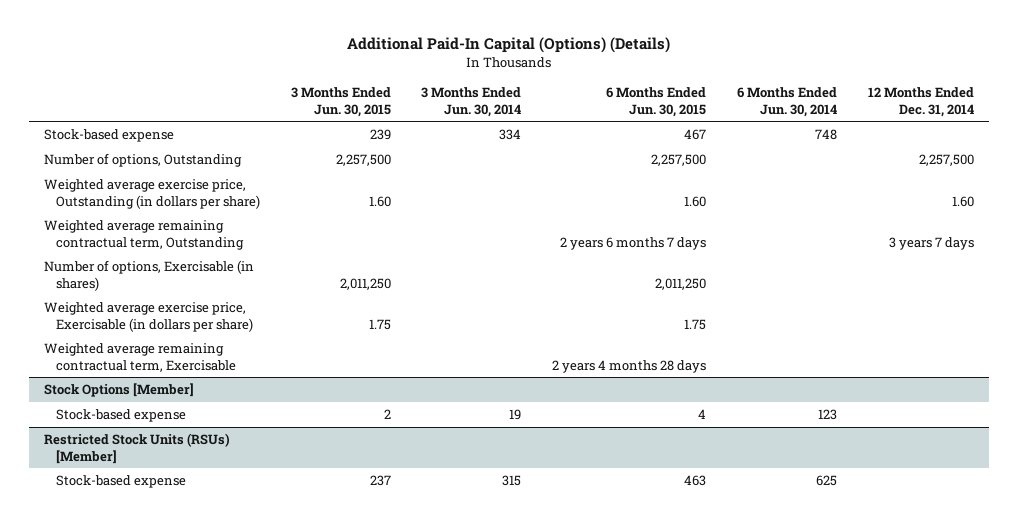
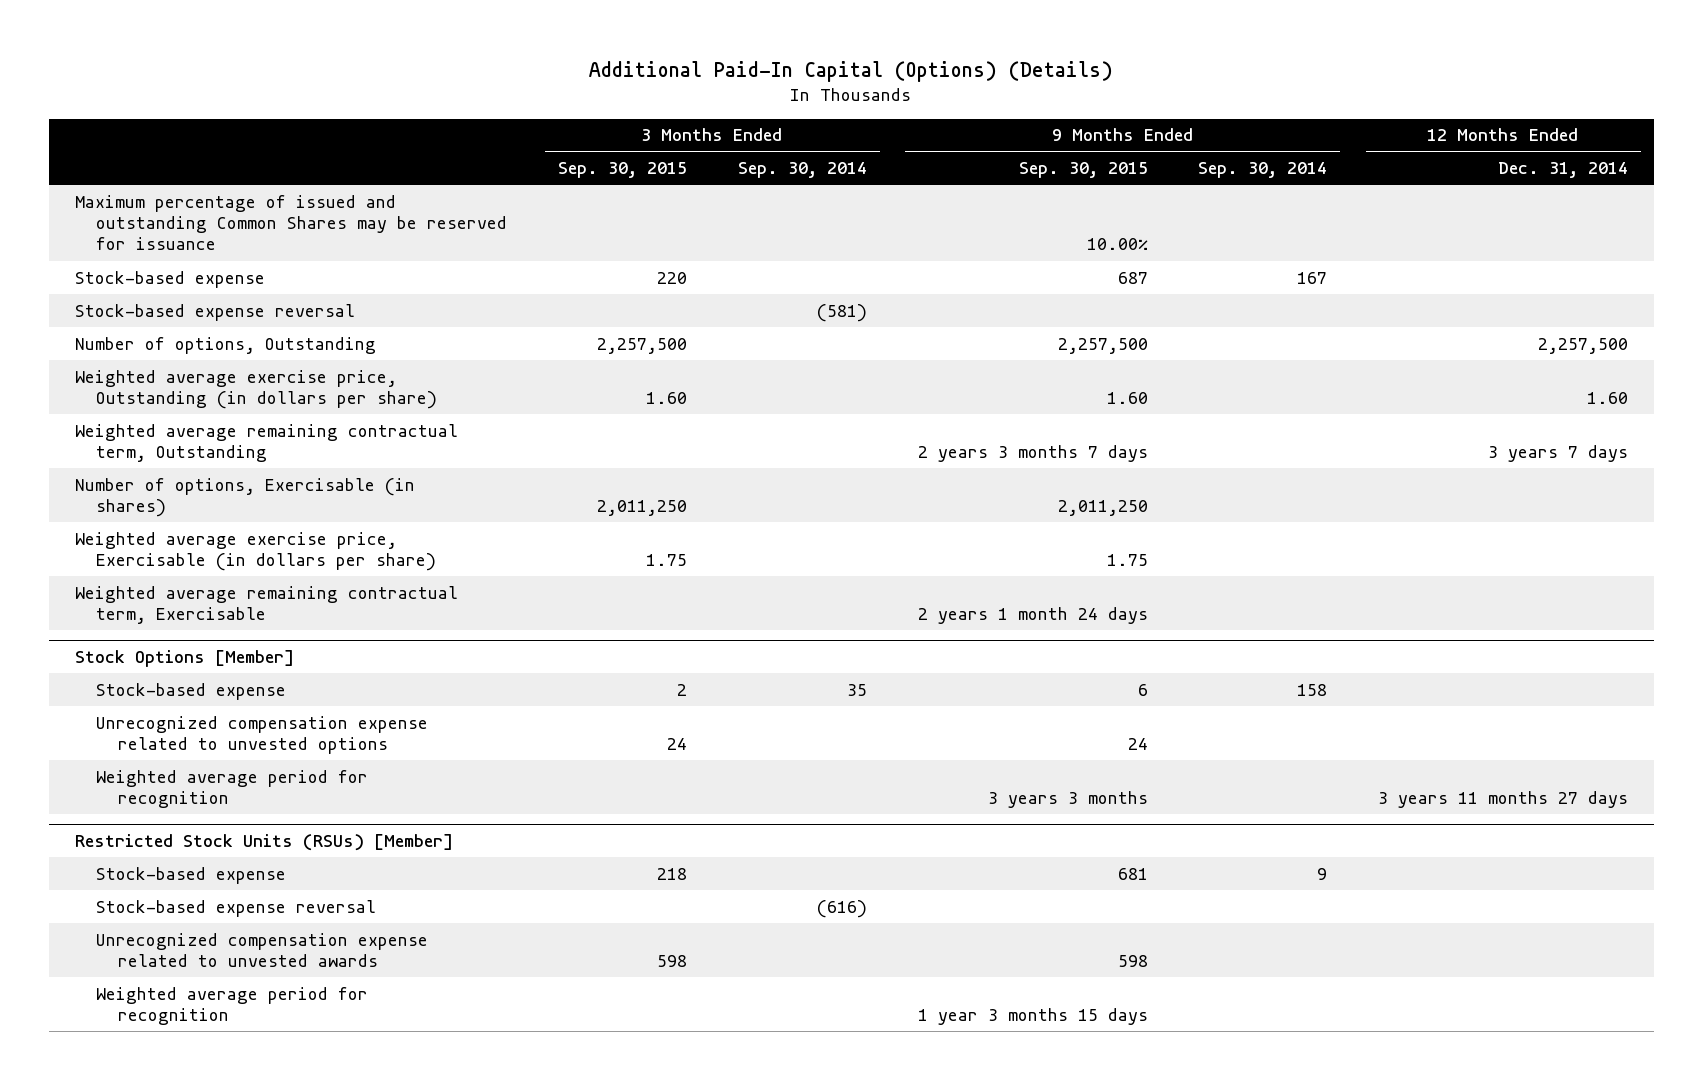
- | 3 Months Ended Jun. 30, 2015 | 3 Months Ended Jun. 30, 2014 | 6 Months Ended Jun. 30, 2015 | 6 Months Ended Jun. 30, 2014 | 12 Months Ended Dec. 31, 2014
+ | 3 Months Ended Sep. 30, 2015 | 3 Months Ended Sep. 30, 2014 | 9 Months Ended Sep. 30, 2015 | 9 Months Ended Sep. 30, 2014 | 12 Months Ended Dec. 31, 2014
+ Maximum percentage of issued and outstanding Common Shares may be reserved for issuance | | | 10.00% | |
+ Stock-based expense reversal | | (581) | | |
@ Stock Options [Member]
+ Unrecognized compensation expense related to unvested options | 24 | | 24 | |
+ Weighted average period for recognition | | | 3 years 3 months | | 3 years 11 months 27 days
@ Restricted Stock Units (RSUs) [Member]
+ Stock-based expense reversal | | (616) | | |
+ Unrecognized compensation expense related to unvested awards | 598 | | 598 | |
+ Weighted average period for recognition | | | 1 year 3 months 15 days | |

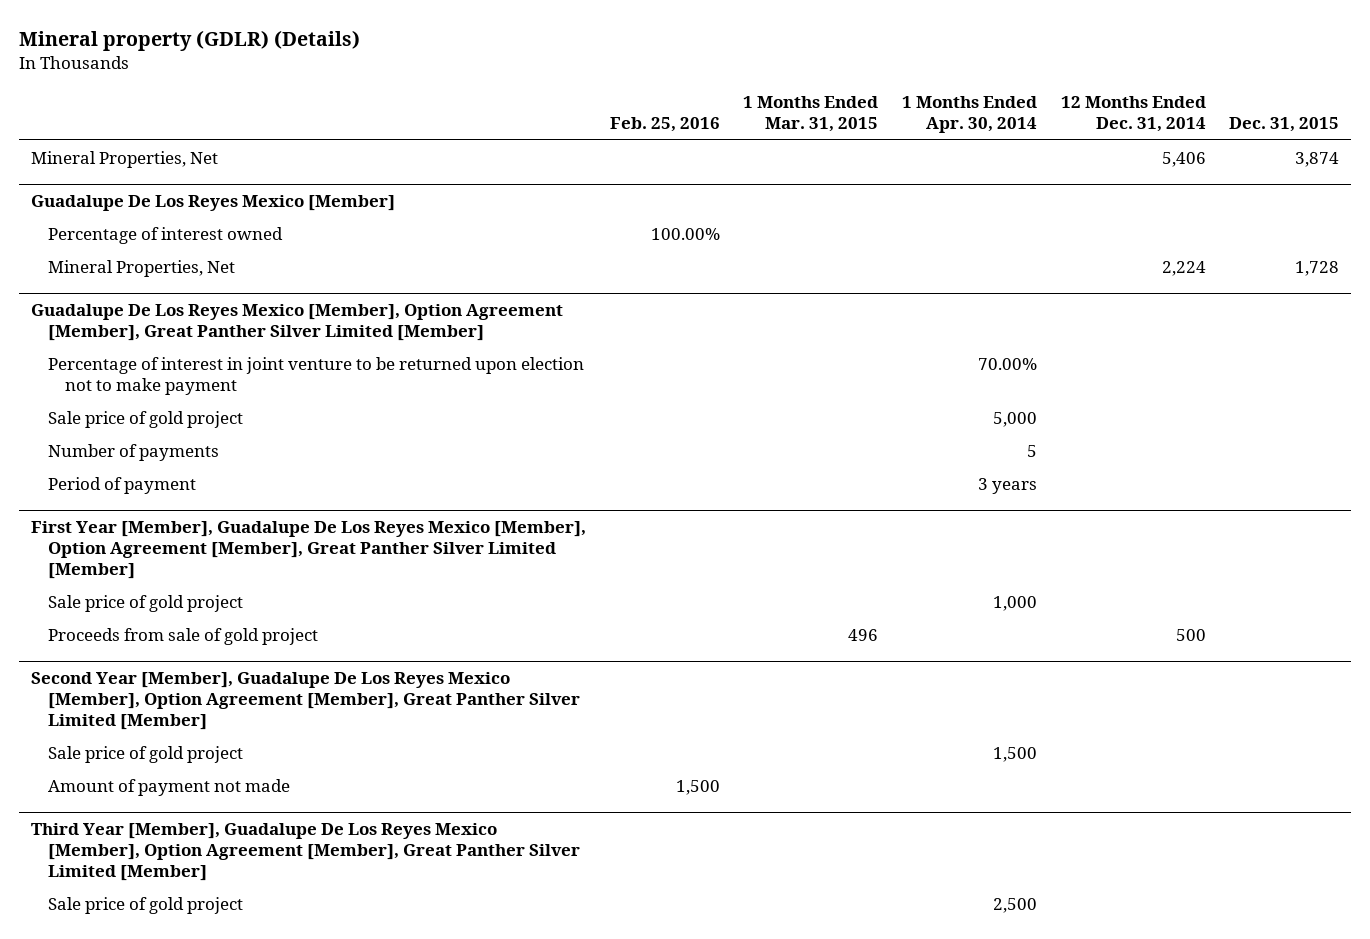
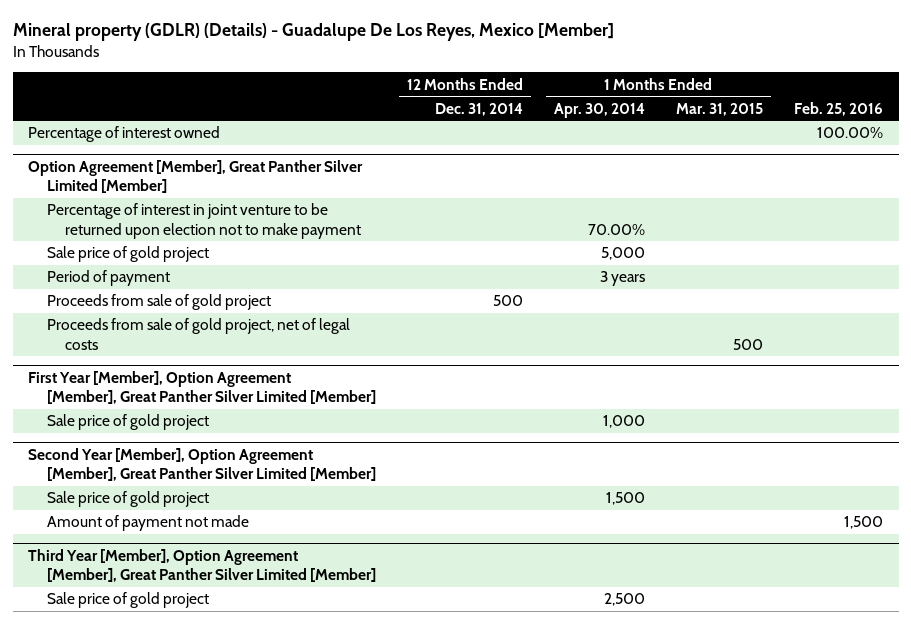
- Mineral property (GDLR) (Details)
+ Mineral property (GDLR) (Details) - Guadalupe De Los Reyes, Mexico [Member]
- | Feb. 25, 2016 | 1 Months Ended Mar. 31, 2015 | 1 Months Ended Apr. 30, 2014 | 12 Months Ended Dec. 31, 2014 | Dec. 31, 2015
+ | 12 Months Ended Dec. 31, 2014 | 1 Months Ended Apr. 30, 2014 | 1 Months Ended Mar. 31, 2015 | Feb. 25, 2016
- Mineral Properties, Net | | | | 5,406 | 3,874
- Guadalupe De Los Reyes Mexico [Member]
- Percentage of interest owned | 100.00% | | | |
- Mineral Properties, Net | | | | 2,224 | 1,728
- Guadalupe De Los Reyes Mexico [Member], Option Agreement [Member], Great Panther Silver Limited [Member]
+ Percentage of interest owned | | | | 100.00%
+ Option Agreement [Member], Great Panther Silver Limited [Member]
- Number of payments | | | 5 | |
- First Year [Member], Guadalupe De Los Reyes Mexico [Member], Option Agreement [Member], Great Panther Silver Limited [Member]
+ Proceeds from sale of gold project | 500 | | |
+ Proceeds from sale of gold project, net of legal costs | | | 500 |
+ First Year [Member], Option Agreement [Member], Great Panther Silver Limited [Member]
- Proceeds from sale of gold project | | 496 | | 500 |
- Second Year [Member], Guadalupe De Los Reyes Mexico [Member], Option Agreement [Member], Great Panther Silver Limited [Member]
+ Second Year [Member], Option Agreement [Member], Great Panther Silver Limited [Member]
- Third Year [Member], Guadalupe De Los Reyes Mexico [Member], Option Agreement [Member], Great Panther Silver Limited [Member]
+ Third Year [Member], Option Agreement [Member], Great Panther Silver Limited [Member]

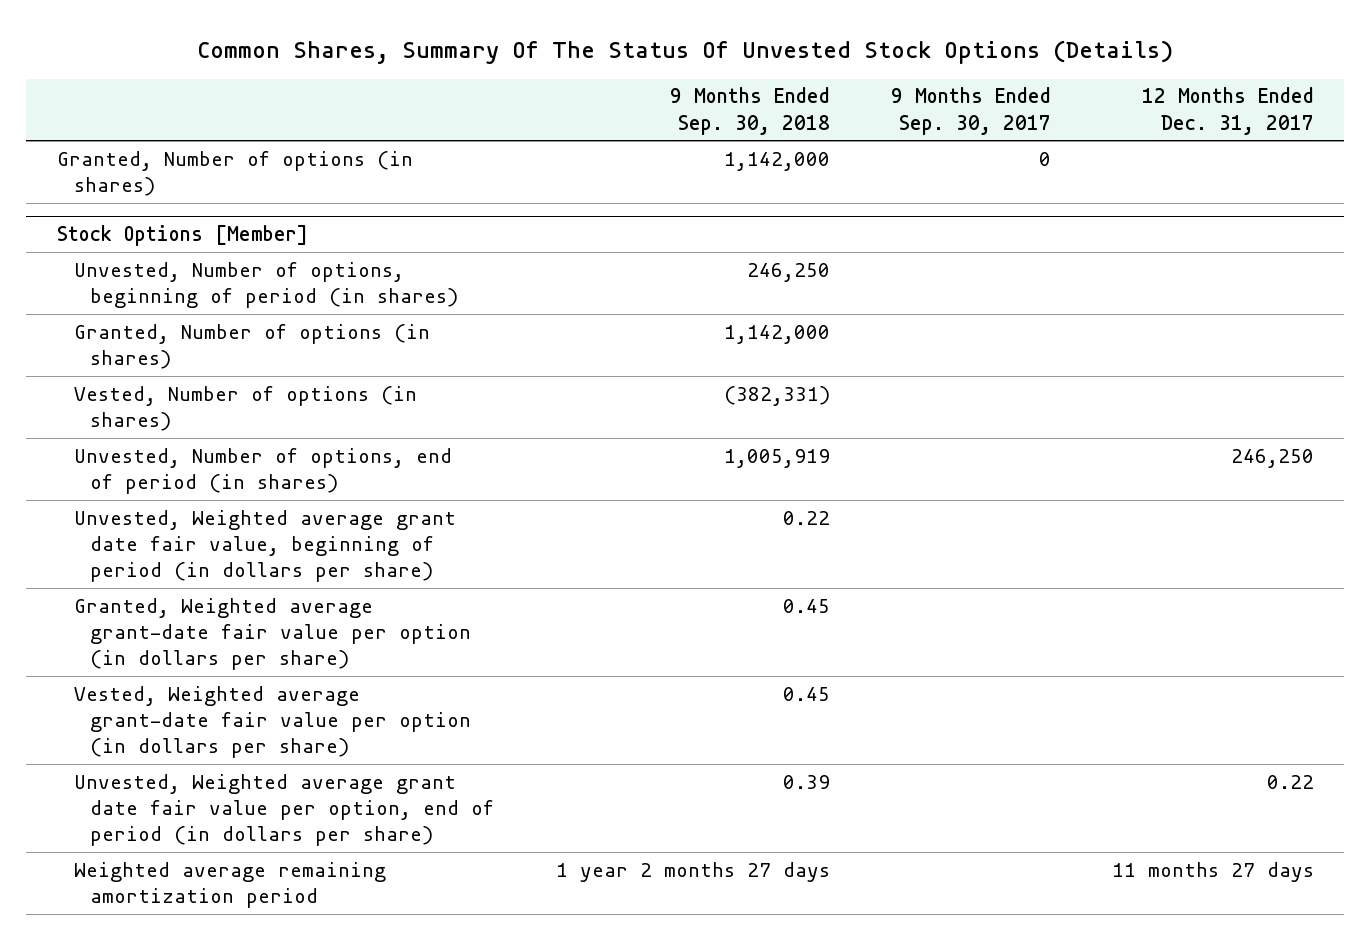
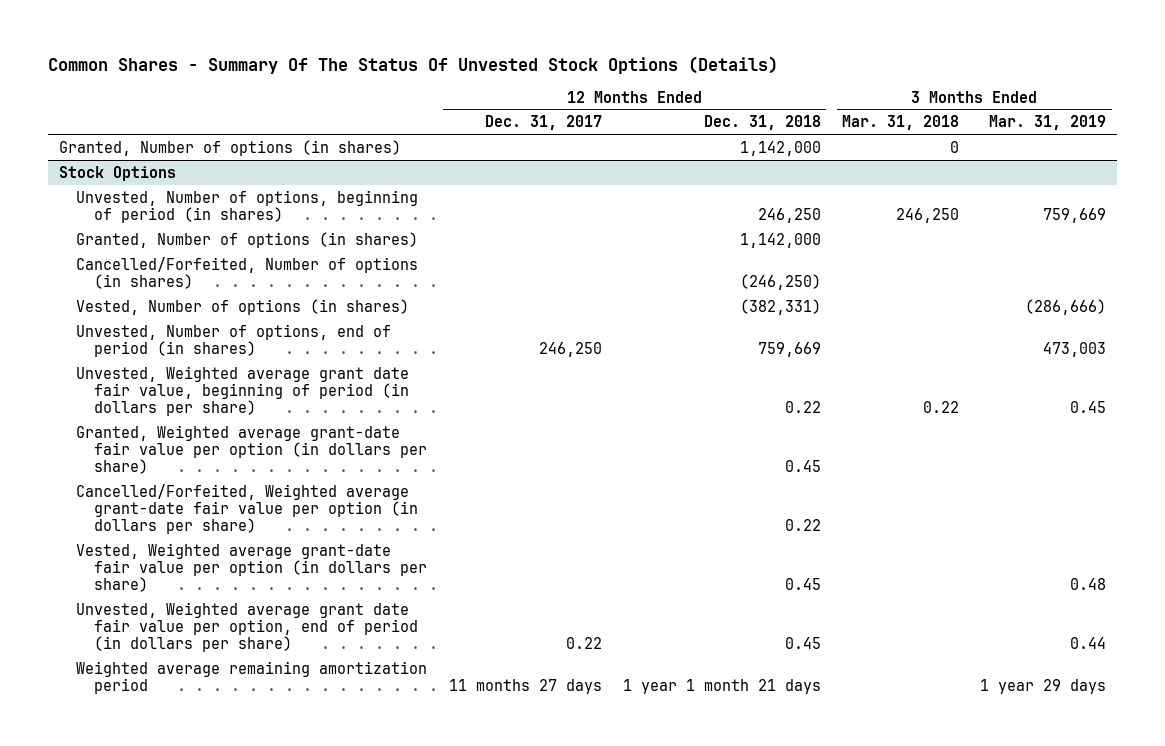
- Common Shares, Summary Of The Status Of Unvested Stock Options (Details)
+ Common Shares - Summary Of The Status Of Unvested Stock Options (Details)
- | 9 Months Ended Sep. 30, 2018 | 9 Months Ended Sep. 30, 2017 | 12 Months Ended Dec. 31, 2017
+ | 12 Months Ended Dec. 31, 2017 | 12 Months Ended Dec. 31, 2018 | 3 Months Ended Mar. 31, 2018 | 3 Months Ended Mar. 31, 2019
- Stock Options [Member]
+ Stock Options
+ Cancelled/Forfeited, Number of options (in shares) | | (246,250) | |
+ Cancelled/Forfeited, Weighted average grant-date fair value per option (in dollars per share) | | 0.22 | |

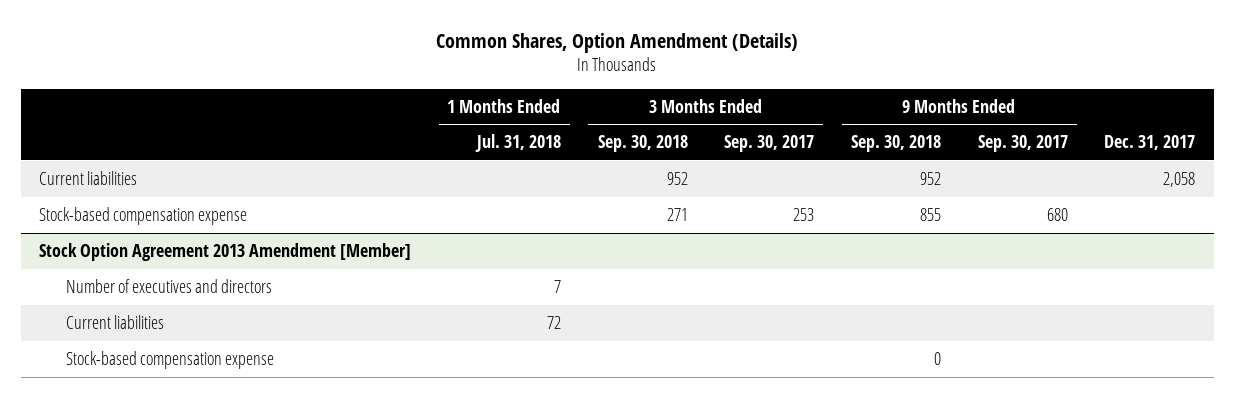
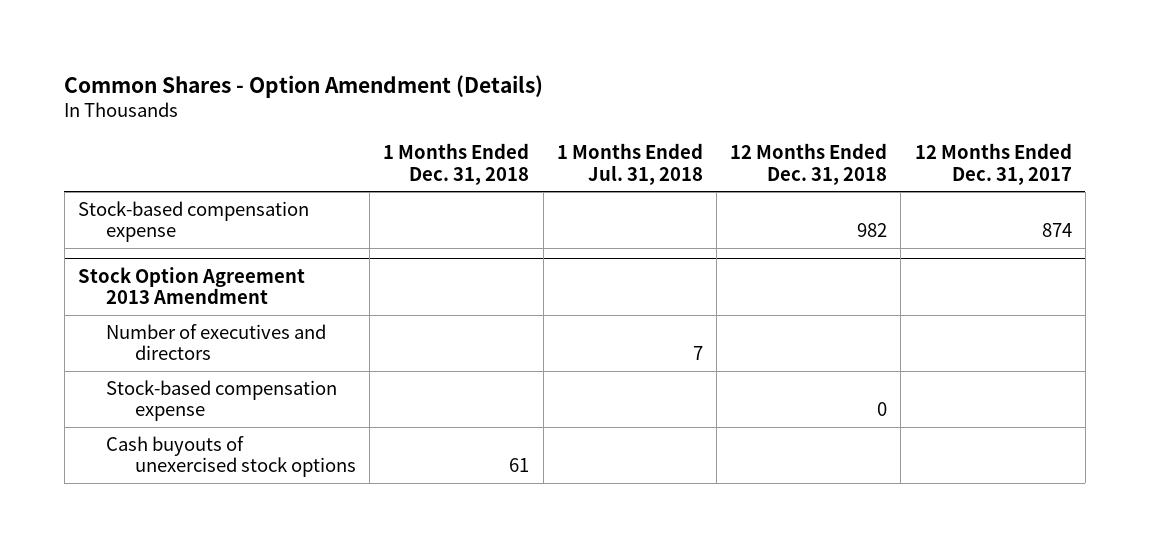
- Common Shares, Option Amendment (Details)
+ Common Shares - Option Amendment (Details)
- | 1 Months Ended Jul. 31, 2018 | 3 Months Ended Sep. 30, 2018 | 3 Months Ended Sep. 30, 2017 | 9 Months Ended Sep. 30, 2018 | 9 Months Ended Sep. 30, 2017 | Dec. 31, 2017
+ | 1 Months Ended Dec. 31, 2018 | 1 Months Ended Jul. 31, 2018 | 12 Months Ended Dec. 31, 2018 | 12 Months Ended Dec. 31, 2017
- Current liabilities | | 952 | | 952 | | 2,058
- Stock Option Agreement 2013 Amendment [Member]
+ Stock Option Agreement 2013 Amendment
- Current liabilities | 72 | | | | |
+ Cash buyouts of unexercised stock options | 61 | | |

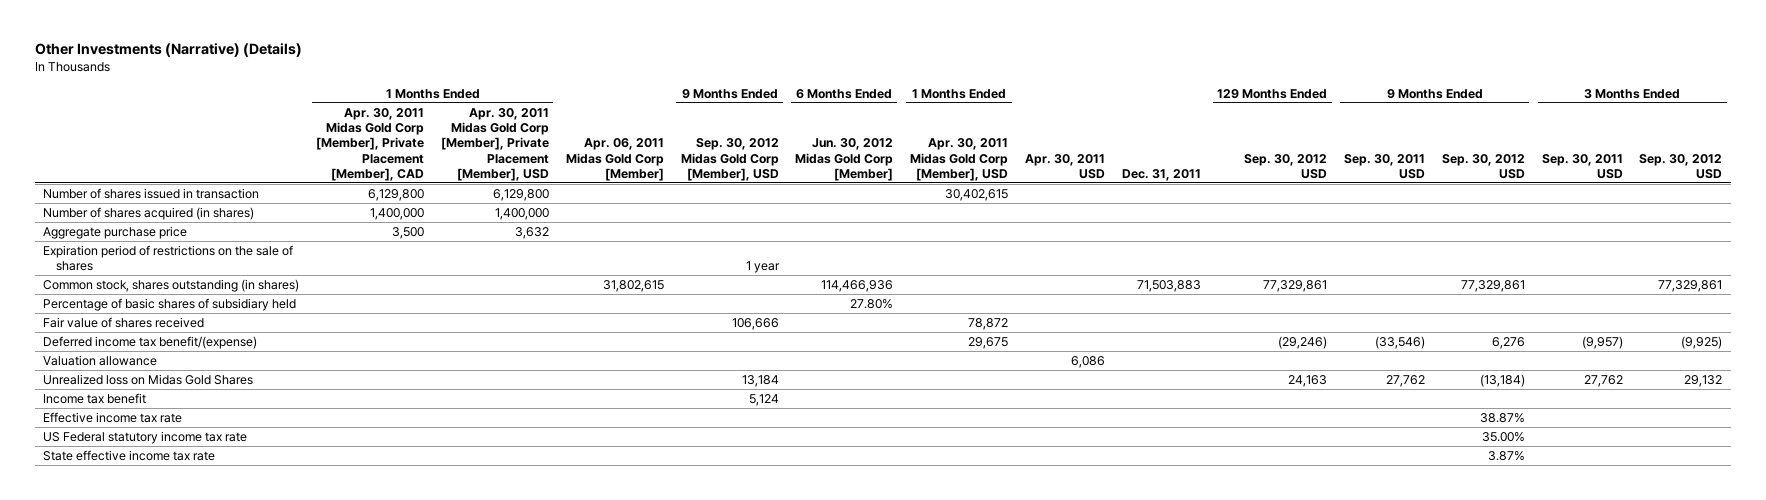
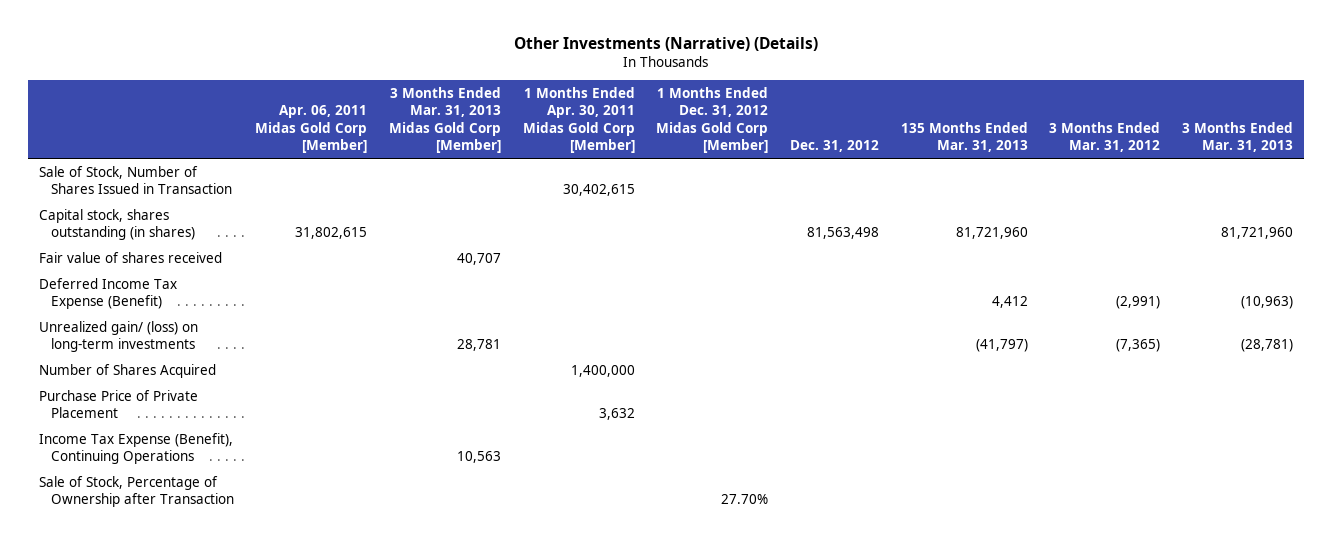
- | 1 Months Ended Apr. 30, 2011 Midas Gold Corp [Member], Private Placement [Member], CAD | 1 Months Ended Apr. 30, 2011 Midas Gold Corp [Member], Private Placement [Member], USD | Apr. 06, 2011 Midas Gold Corp [Member] | 9 Months Ended Sep. 30, 2012 Midas Gold Corp [Member], USD | 6 Months Ended Jun. 30, 2012 Midas Gold Corp [Member] | 1 Months Ended Apr. 30, 2011 Midas Gold Corp [Member], USD | Apr. 30, 2011 USD | Dec. 31, 2011 | 129 Months Ended Sep. 30, 2012 USD | 9 Months Ended Sep. 30, 2011 USD | 9 Months Ended Sep. 30, 2012 USD | 3 Months Ended Sep. 30, 2011 USD | 3 Months Ended Sep. 30, 2012 USD
+ | Apr. 06, 2011 Midas Gold Corp [Member] | 3 Months Ended Mar. 31, 2013 Midas Gold Corp [Member] | 1 Months Ended Apr. 30, 2011 Midas Gold Corp [Member] | 1 Months Ended Dec. 31, 2012 Midas Gold Corp [Member] | Dec. 31, 2012 | 135 Months Ended Mar. 31, 2013 | 3 Months Ended Mar. 31, 2012 | 3 Months Ended Mar. 31, 2013
- Number of shares issued in transaction | 6,129,800 | 6,129,800 | | | | 30,402,615 | | | | | | |
- Number of shares acquired (in shares) | 1,400,000 | 1,400,000 | | | | | | | | | | |
- Aggregate purchase price | 3,500 | 3,632 | | | | | | | | | | |
- Expiration period of restrictions on the sale of shares | | | | 1 year | | | | | | | | |
- Common stock, shares outstanding (in shares) | | | 31,802,615 | | 114,466,936 | | | 71,503,883 | 77,329,861 | | 77,329,861 | | 77,329,861
- Percentage of basic shares of subsidiary held | | | | | 27.80% | | | | | | | |
+ Sale of Stock, Number of Shares Issued in Transaction | | | 30,402,615 | | | | |
+ Capital stock, shares outstanding (in shares) | 31,802,615 | | | | 81,563,498 | 81,721,960 | | 81,721,960
- Deferred income tax benefit/(expense) | | | | | | 29,675 | | | (29,246) | (33,546) | 6,276 | (9,957) | (9,925)
- Valuation allowance | | | | | | | 6,086 | | | | | |
- Unrealized loss on Midas Gold Shares | | | | 13,184 | | | | | 24,163 | 27,762 | (13,184) | 27,762 | 29,132
- Income tax benefit | | | | 5,124 | | | | | | | | |
- Effective income tax rate | | | | | | | | | | | 38.87% | |
- US Federal statutory income tax rate | | | | | | | | | | | 35.00% | |
- State effective income tax rate | | | | | | | | | | | 3.87% | |
+ Deferred Income Tax Expense (Benefit) | | | | | | 4,412 | (2,991) | (10,963)
+ Unrealized gain/ (loss) on long-term investments | | 28,781 | | | | (41,797) | (7,365) | (28,781)
+ Number of Shares Acquired | | | 1,400,000 | | | | |
+ Purchase Price of Private Placement | | | 3,632 | | | | |
+ Income Tax Expense (Benefit), Continuing Operations | | 10,563 | | | | | |
+ Sale of Stock, Percentage of Ownership after Transaction | | | | 27.70% | | | |

